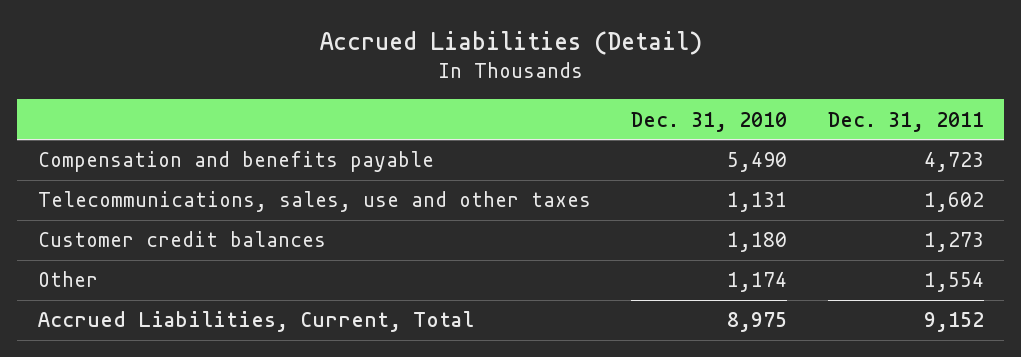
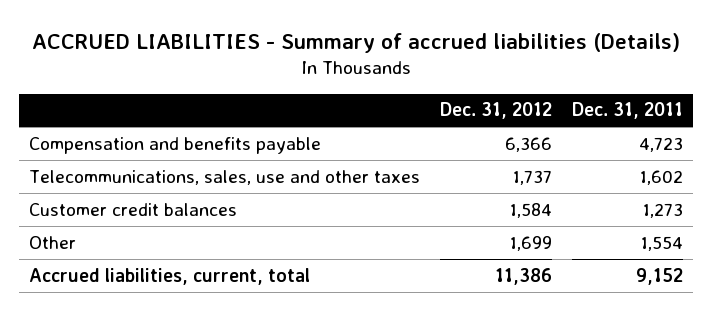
- Accrued Liabilities (Detail)
+ ACCRUED LIABILITIES - Summary of accrued liabilities (Details)
- | Dec. 31, 2010 | Dec. 31, 2011
+ | Dec. 31, 2012 | Dec. 31, 2011
- Accrued Liabilities, Current, Total | 8,975 | 9,152
+ Accrued liabilities, current, total | 11,386 | 9,152

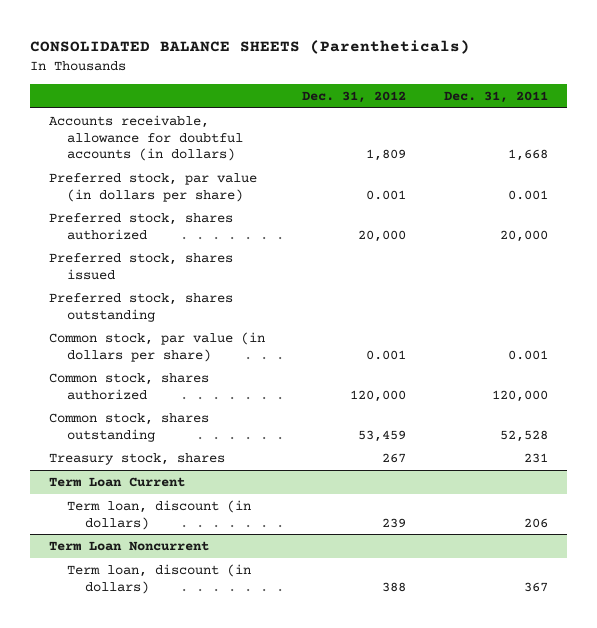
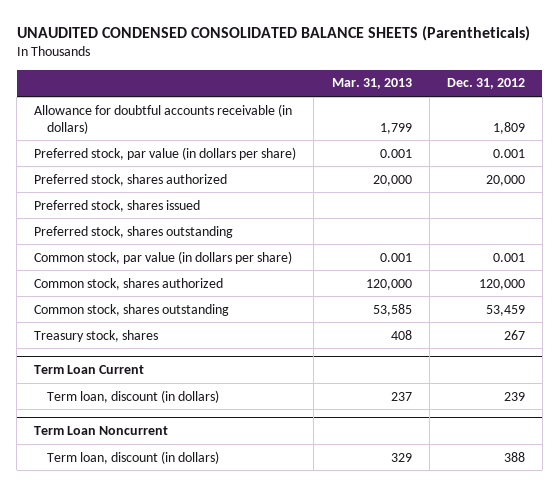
- CONSOLIDATED BALANCE SHEETS (Parentheticals)
+ UNAUDITED CONDENSED CONSOLIDATED BALANCE SHEETS (Parentheticals)
- | Dec. 31, 2012 | Dec. 31, 2011
+ | Mar. 31, 2013 | Dec. 31, 2012
- Accounts receivable, allowance for doubtful accounts (in dollars) | 1,809 | 1,668
+ Allowance for doubtful accounts receivable (in dollars) | 1,799 | 1,809

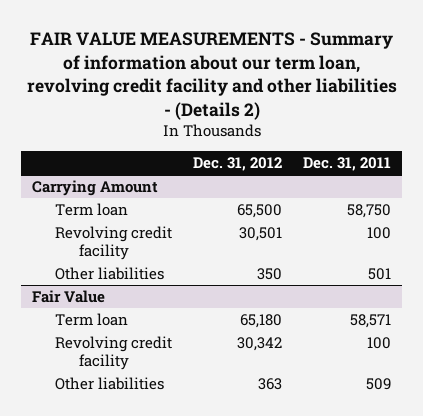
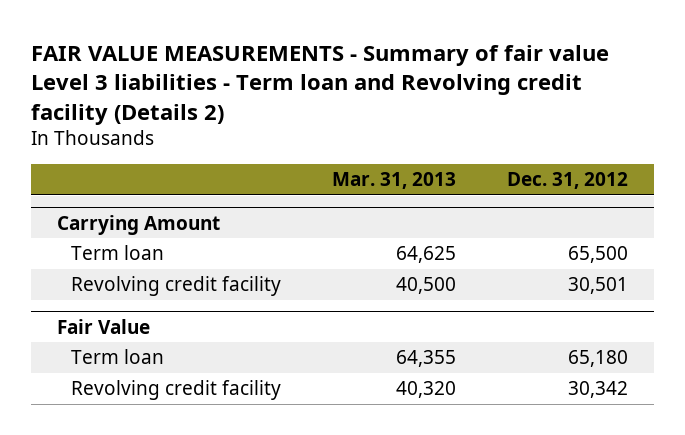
- FAIR VALUE MEASUREMENTS - Summary of information about our term loan, revolving credit facility and other liabilities - (Details 2)
+ FAIR VALUE MEASUREMENTS - Summary of fair value Level 3 liabilities - Term loan and Revolving credit facility (Details 2)
- | Dec. 31, 2012 | Dec. 31, 2011
+ | Mar. 31, 2013 | Dec. 31, 2012
@ Carrying Amount
- Other liabilities | 350 | 501
@ Fair Value
- Other liabilities | 363 | 509

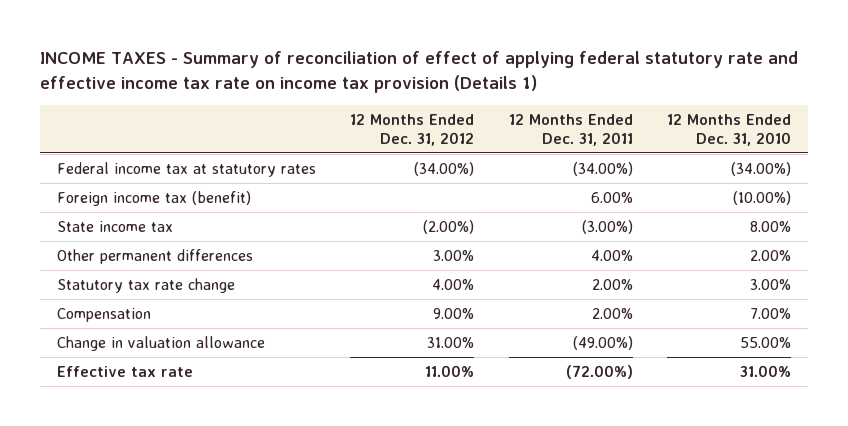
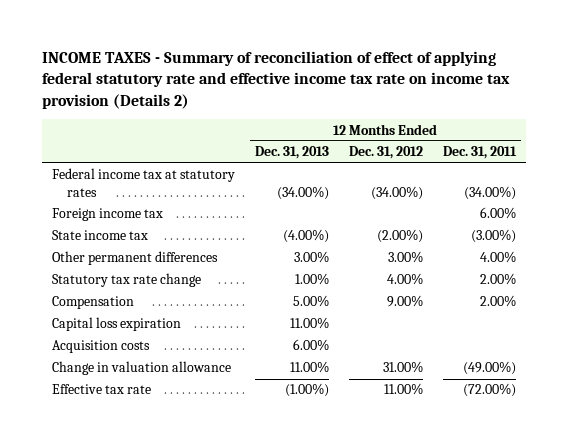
- INCOME TAXES - Summary of reconciliation of effect of applying federal statutory rate and effective income tax rate on income tax provision (Details 1)
+ INCOME TAXES - Summary of reconciliation of effect of applying federal statutory rate and effective income tax rate on income tax provision (Details 2)
- | 12 Months Ended Dec. 31, 2012 | 12 Months Ended Dec. 31, 2011 | 12 Months Ended Dec. 31, 2010
+ | 12 Months Ended Dec. 31, 2013 | 12 Months Ended Dec. 31, 2012 | 12 Months Ended Dec. 31, 2011
- Foreign income tax (benefit) | | 6.00% | (10.00%)
+ Foreign income tax | | | 6.00%
+ Capital loss expiration | 11.00% | |
+ Acquisition costs | 6.00% | |

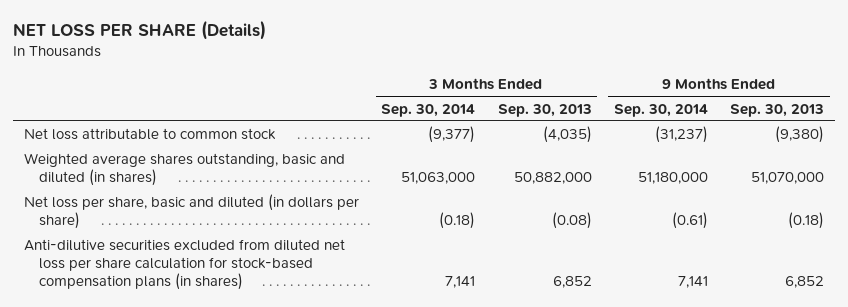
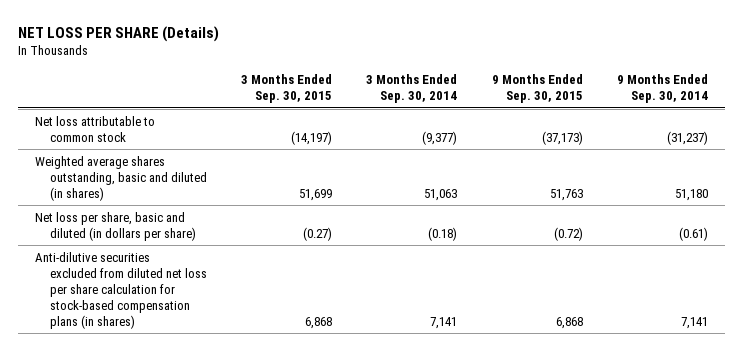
- | 3 Months Ended Sep. 30, 2014 | 3 Months Ended Sep. 30, 2013 | 9 Months Ended Sep. 30, 2014 | 9 Months Ended Sep. 30, 2013
+ | 3 Months Ended Sep. 30, 2015 | 3 Months Ended Sep. 30, 2014 | 9 Months Ended Sep. 30, 2015 | 9 Months Ended Sep. 30, 2014
- Weighted average shares outstanding, basic and diluted (in shares) | 51,063,000 | 50,882,000 | 51,180,000 | 51,070,000
+ Weighted average shares outstanding, basic and diluted (in shares) | 51,699 | 51,063 | 51,763 | 51,180

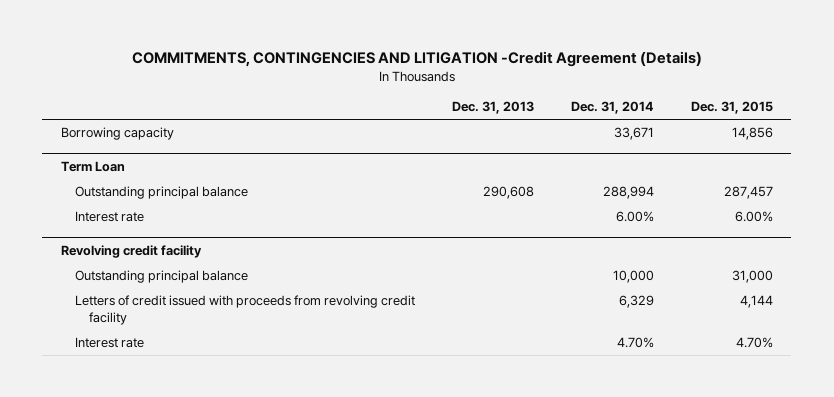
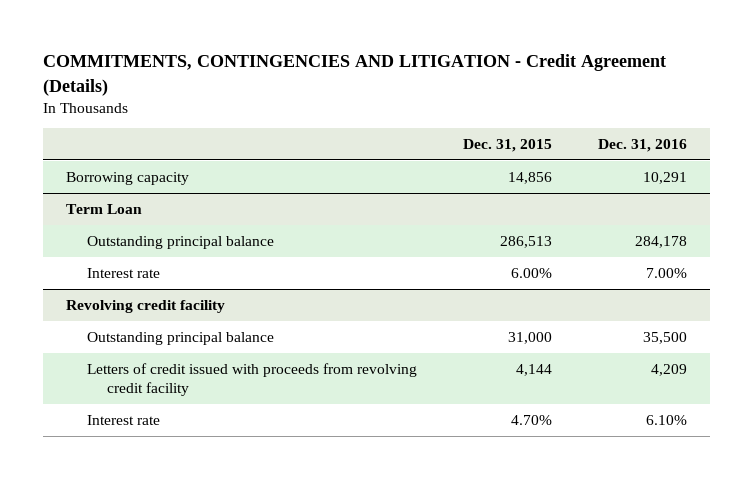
- COMMITMENTS, CONTINGENCIES AND LITIGATION -Credit Agreement (Details)
+ COMMITMENTS, CONTINGENCIES AND LITIGATION - Credit Agreement (Details)
- | Dec. 31, 2013 | Dec. 31, 2014 | Dec. 31, 2015
+ | Dec. 31, 2015 | Dec. 31, 2016
@ Term Loan
- Outstanding principal balance | 290,608 | 288,994 | 287,457
+ Outstanding principal balance | 286,513 | 284,178

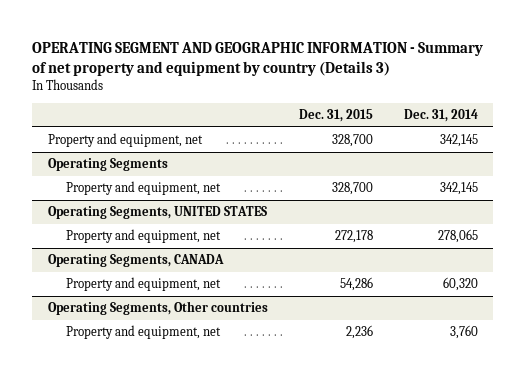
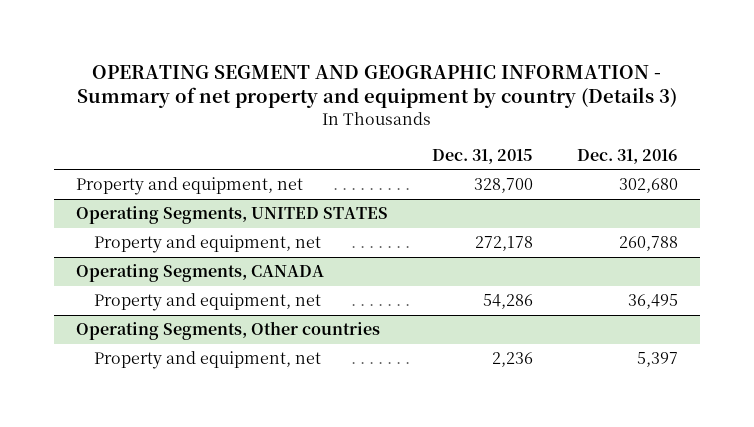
- | Dec. 31, 2015 | Dec. 31, 2014
+ | Dec. 31, 2015 | Dec. 31, 2016
- Operating Segments
- Property and equipment, net | 328,700 | 342,145

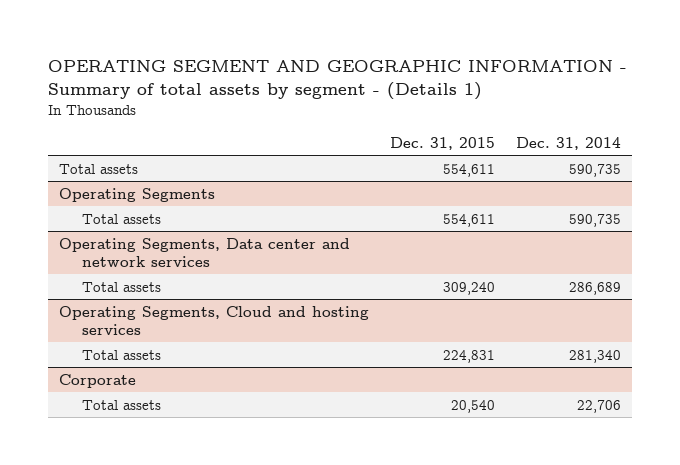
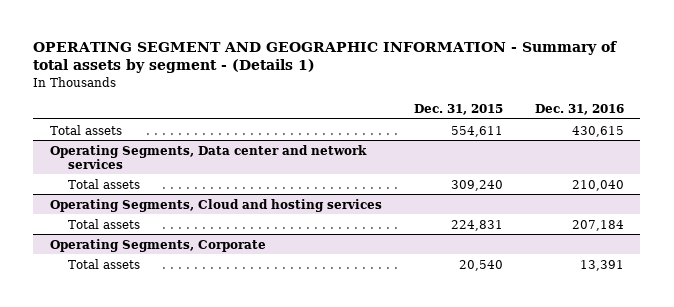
- | Dec. 31, 2015 | Dec. 31, 2014
+ | Dec. 31, 2015 | Dec. 31, 2016
- Operating Segments
- Total assets | 554,611 | 590,735
- Corporate
+ Operating Segments, Corporate

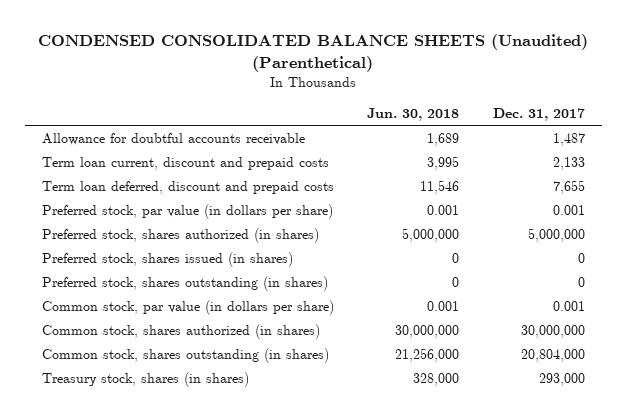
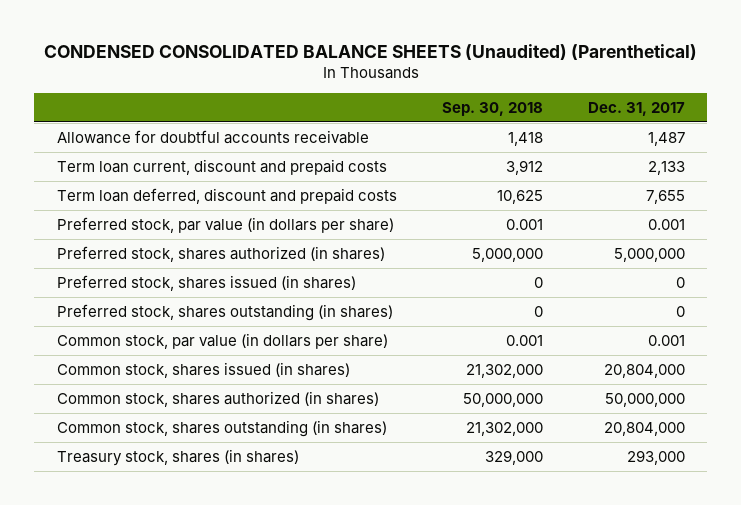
- | Jun. 30, 2018 | Dec. 31, 2017
+ | Sep. 30, 2018 | Dec. 31, 2017
- Common stock, shares authorized (in shares) | 30,000,000 | 30,000,000
+ Common stock, shares issued (in shares) | 21,302,000 | 20,804,000
+ Common stock, shares authorized (in shares) | 50,000,000 | 50,000,000

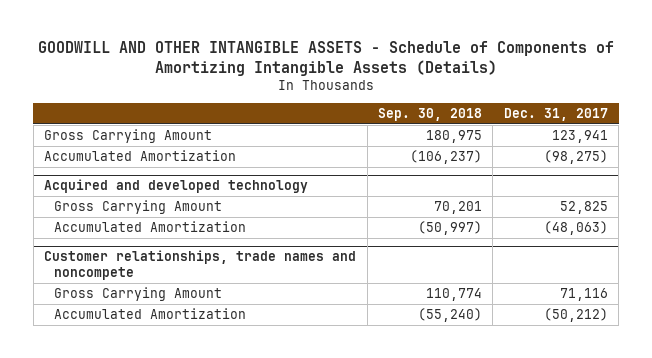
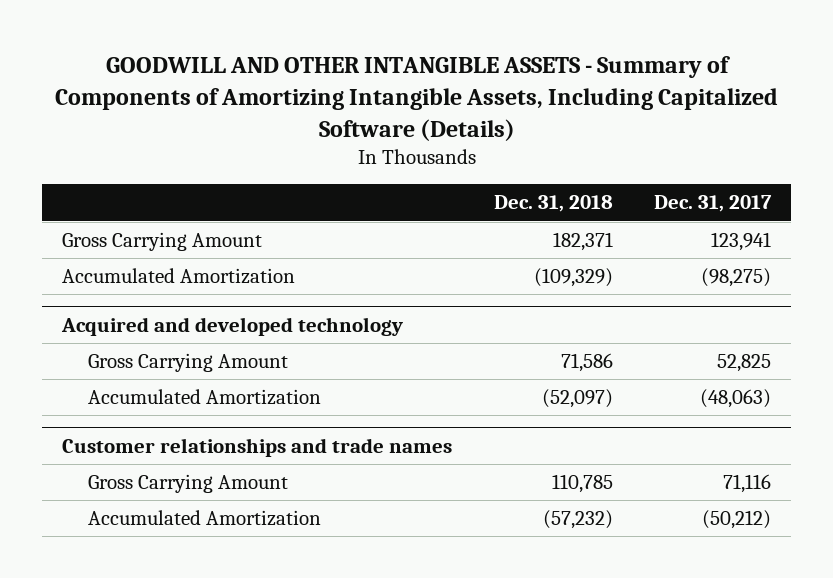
- GOODWILL AND OTHER INTANGIBLE ASSETS - Schedule of Components of Amortizing Intangible Assets (Details)
+ GOODWILL AND OTHER INTANGIBLE ASSETS - Summary of Components of Amortizing Intangible Assets, Including Capitalized Software (Details)
- | Sep. 30, 2018 | Dec. 31, 2017
+ | Dec. 31, 2018 | Dec. 31, 2017
- Customer relationships, trade names and noncompete
+ Customer relationships and trade names

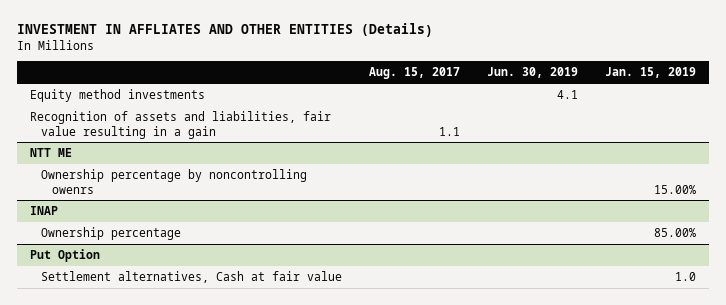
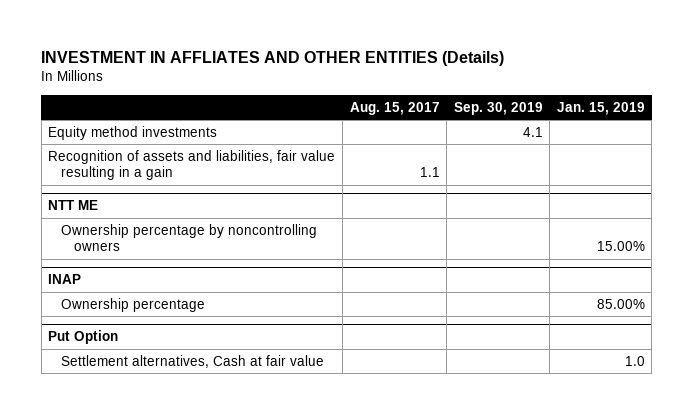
- | Aug. 15, 2017 | Jun. 30, 2019 | Jan. 15, 2019
+ | Aug. 15, 2017 | Sep. 30, 2019 | Jan. 15, 2019
@ NTT ME
- Ownership percentage by noncontrolling owenrs | | | 15.00%
+ Ownership percentage by noncontrolling owners | | | 15.00%

